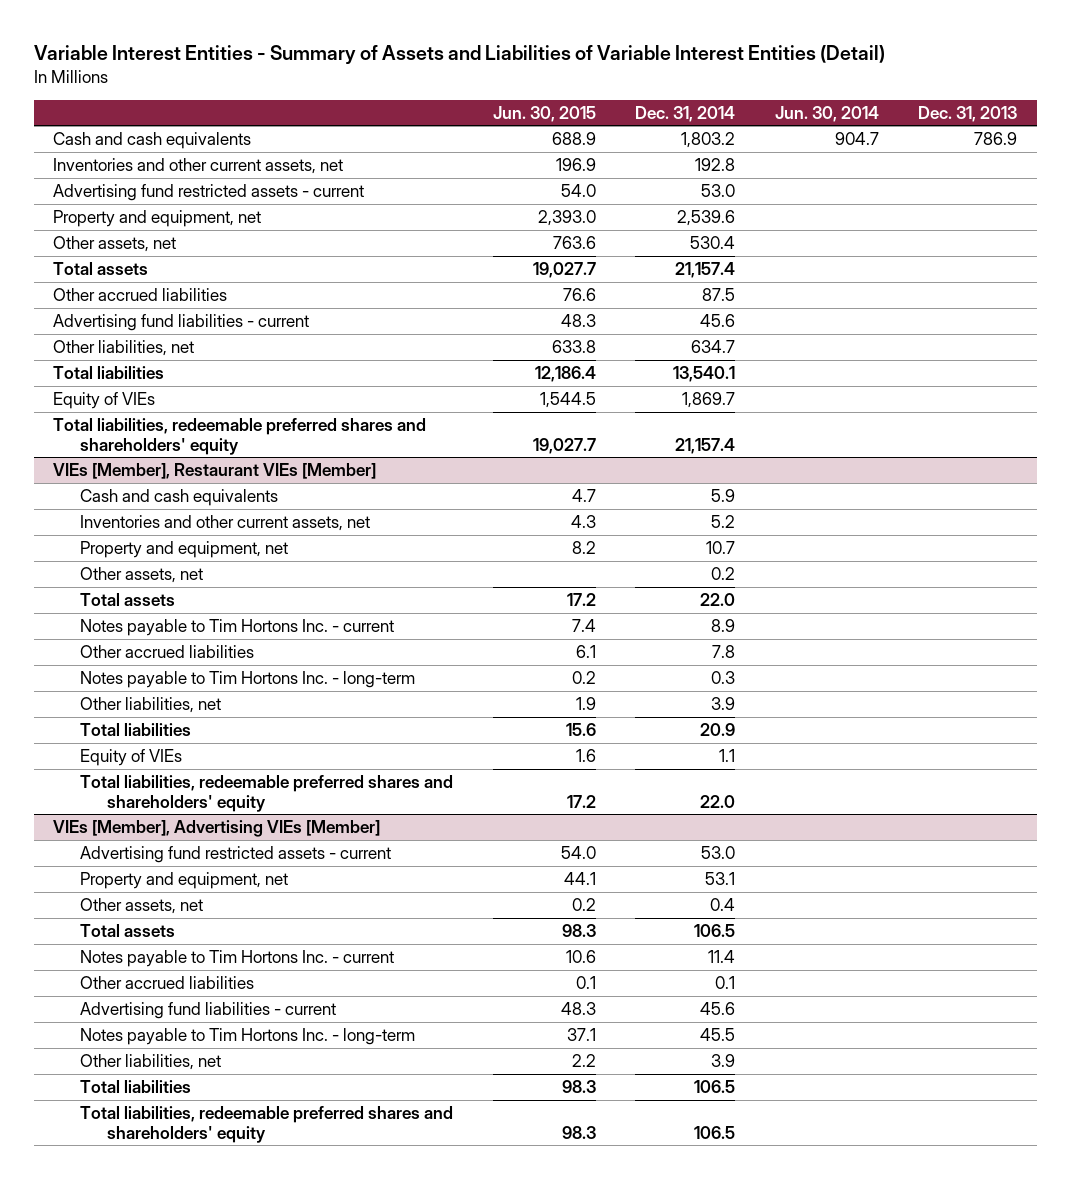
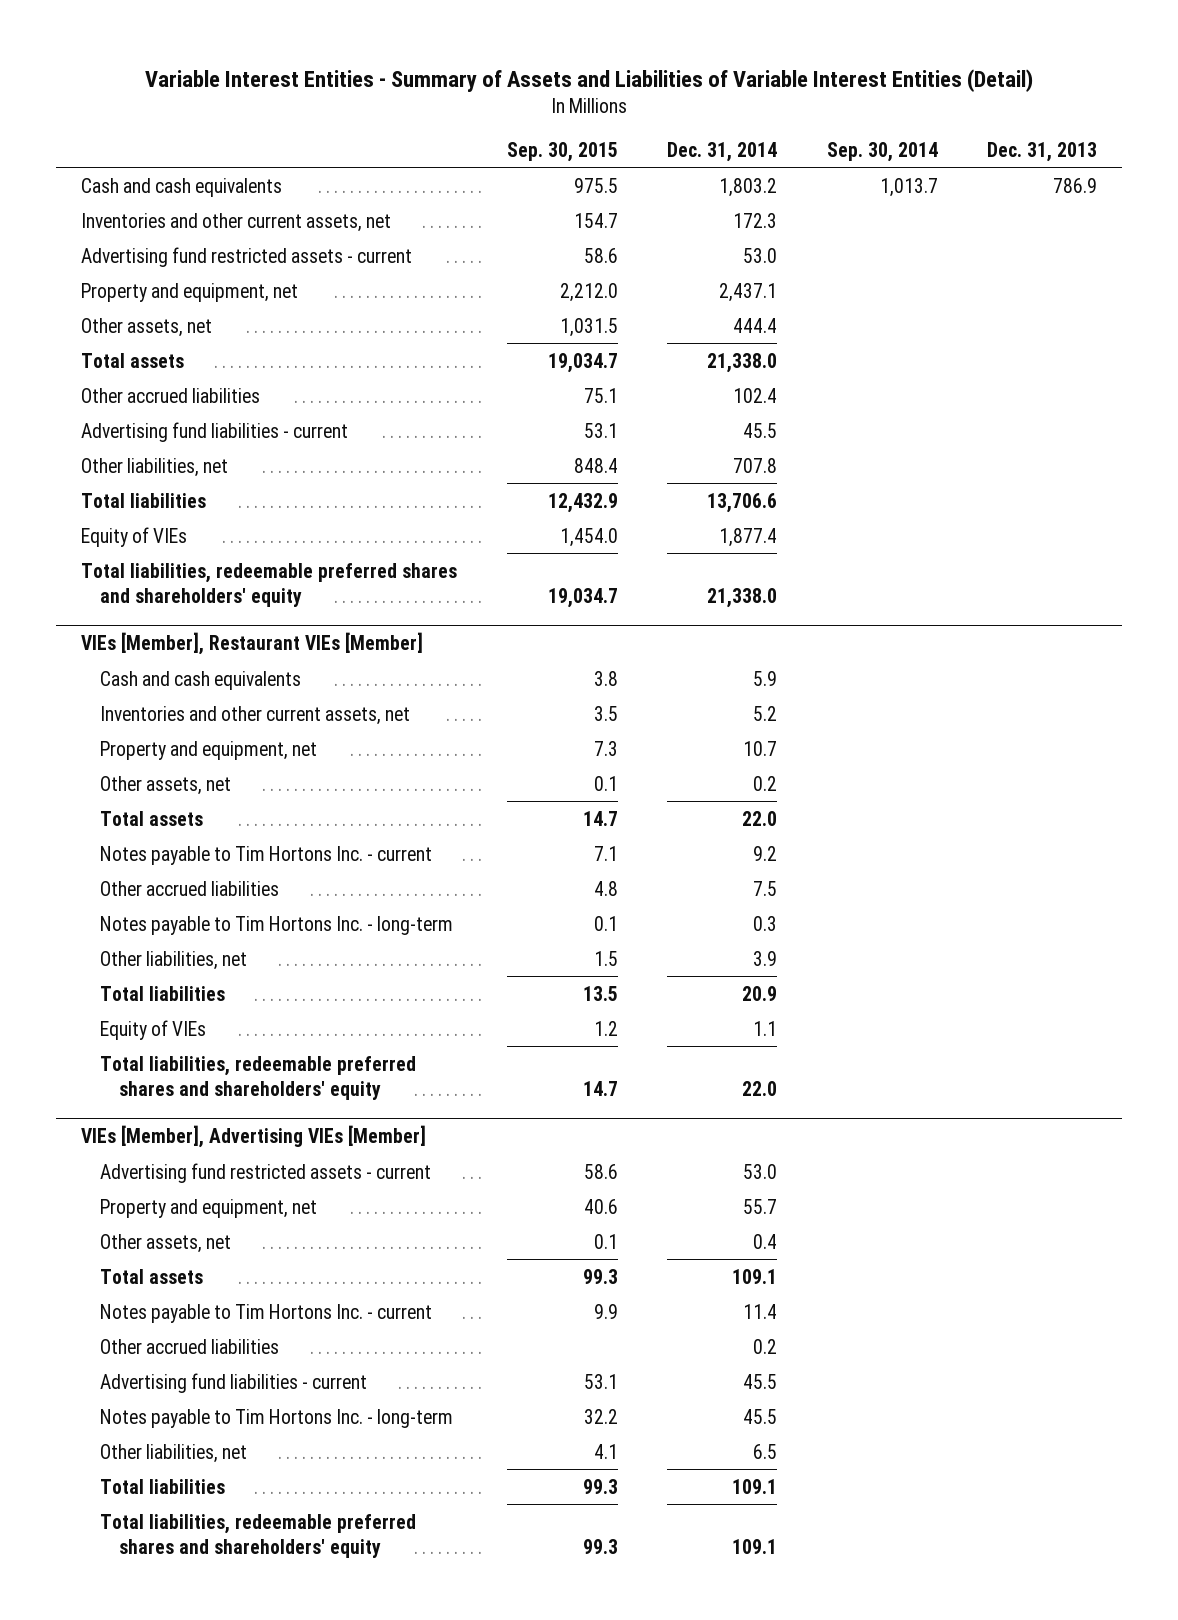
- | Jun. 30, 2015 | Dec. 31, 2014 | Jun. 30, 2014 | Dec. 31, 2013
+ | Sep. 30, 2015 | Dec. 31, 2014 | Sep. 30, 2014 | Dec. 31, 2013
- Inventories and other current assets, net | 196.9 | 192.8 | |
+ Inventories and other current assets, net | 154.7 | 172.3 | |
- Property and equipment, net | 2,393.0 | 2,539.6 | |
- Other assets, net | 763.6 | 530.4 | |
- Total assets | 19,027.7 | 21,157.4 | |
- Other accrued liabilities | 76.6 | 87.5 | |
- Advertising fund liabilities - current | 48.3 | 45.6 | |
- Other liabilities, net | 633.8 | 634.7 | |
- Total liabilities | 12,186.4 | 13,540.1 | |
- Equity of VIEs | 1,544.5 | 1,869.7 | |
- Total liabilities, redeemable preferred shares and shareholders' equity | 19,027.7 | 21,157.4 | |
+ Property and equipment, net | 2,212.0 | 2,437.1 | |
+ Other assets, net | 1,031.5 | 444.4 | |
+ Total assets | 19,034.7 | 21,338.0 | |
+ Other accrued liabilities | 75.1 | 102.4 | |
+ Advertising fund liabilities - current | 53.1 | 45.5 | |
+ Other liabilities, net | 848.4 | 707.8 | |
+ Total liabilities | 12,432.9 | 13,706.6 | |
+ Equity of VIEs | 1,454.0 | 1,877.4 | |
+ Total liabilities, redeemable preferred shares and shareholders' equity | 19,034.7 | 21,338.0 | |
@ VIEs [Member], Restaurant VIEs [Member]
- Notes payable to Tim Hortons Inc. - current | 7.4 | 8.9 | |
- Other accrued liabilities | 6.1 | 7.8 | |
+ Notes payable to Tim Hortons Inc. - current | 7.1 | 9.2 | |
+ Other accrued liabilities | 4.8 | 7.5 | |
@ VIEs [Member], Advertising VIEs [Member]
- Property and equipment, net | 44.1 | 53.1 | |
+ Property and equipment, net | 40.6 | 55.7 | |
- Total assets | 98.3 | 106.5 | |
+ Total assets | 99.3 | 109.1 | |
- Other accrued liabilities | 0.1 | 0.1 | |
- Advertising fund liabilities - current | 48.3 | 45.6 | |
+ Other accrued liabilities | | 0.2 | |
+ Advertising fund liabilities - current | 53.1 | 45.5 | |
- Other liabilities, net | 2.2 | 3.9 | |
- Total liabilities | 98.3 | 106.5 | |
- Total liabilities, redeemable preferred shares and shareholders' equity | 98.3 | 106.5 | |
+ Other liabilities, net | 4.1 | 6.5 | |
+ Total liabilities | 99.3 | 109.1 | |
+ Total liabilities, redeemable preferred shares and shareholders' equity | 99.3 | 109.1 | |

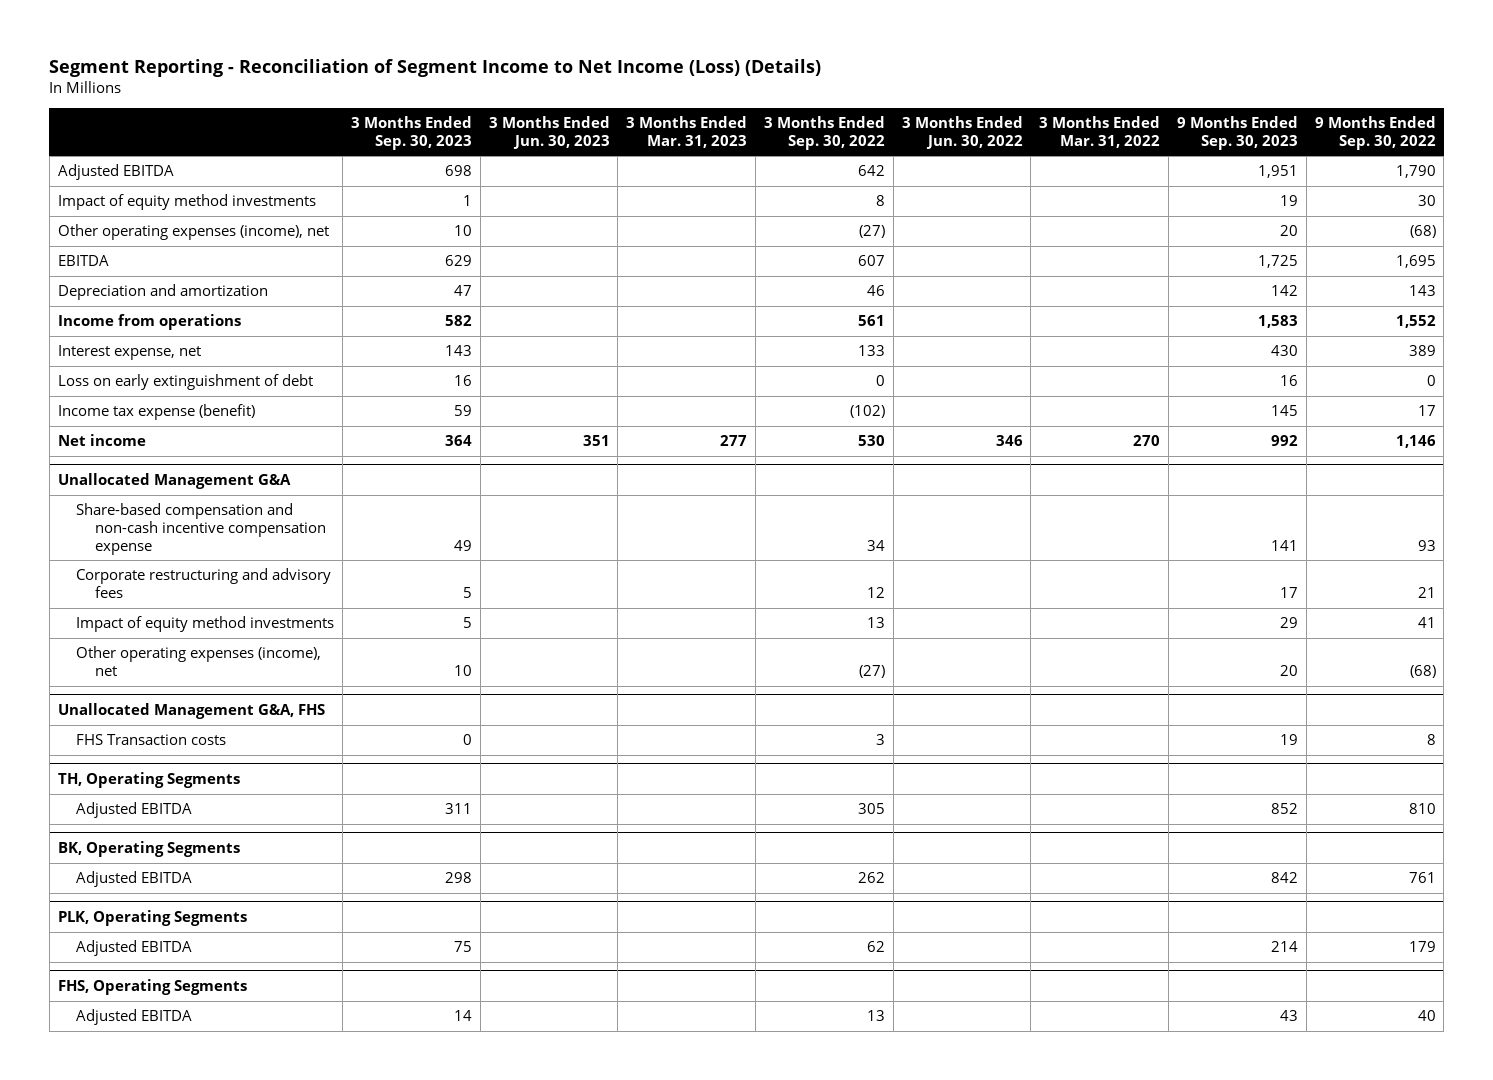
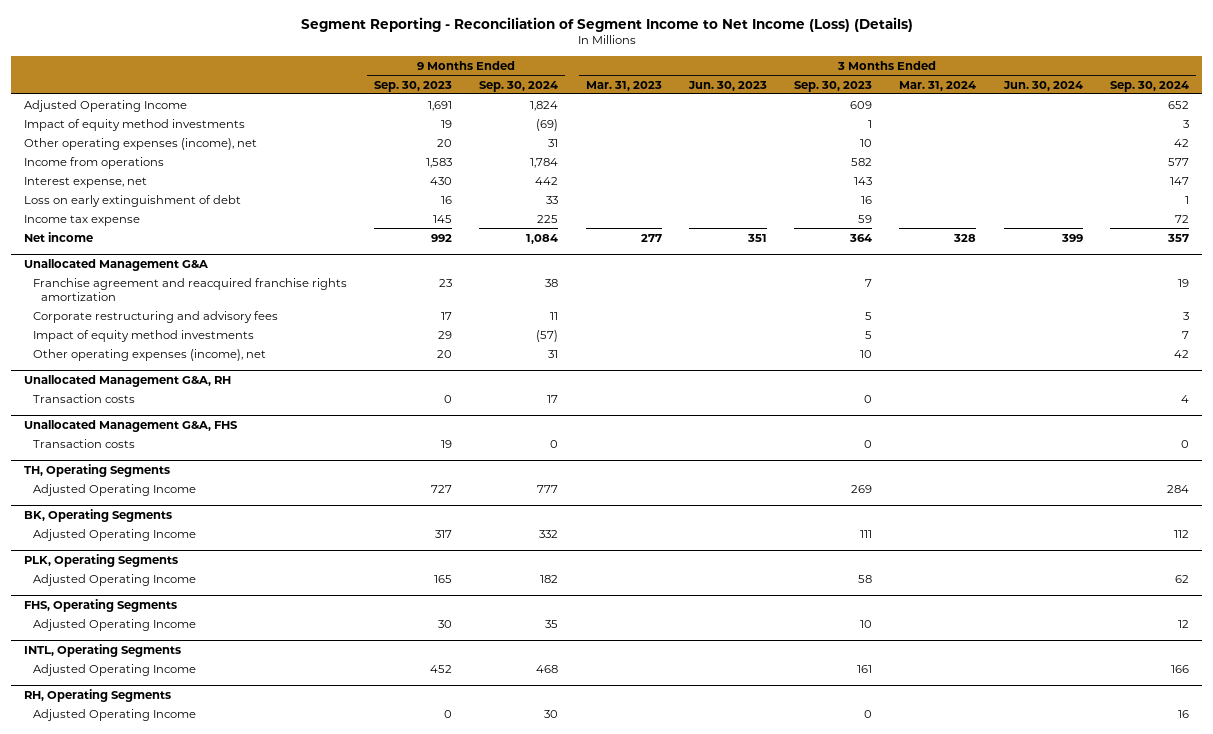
- | 3 Months Ended Sep. 30, 2023 | 3 Months Ended Jun. 30, 2023 | 3 Months Ended Mar. 31, 2023 | 3 Months Ended Sep. 30, 2022 | 3 Months Ended Jun. 30, 2022 | 3 Months Ended Mar. 31, 2022 | 9 Months Ended Sep. 30, 2023 | 9 Months Ended Sep. 30, 2022
+ | 9 Months Ended Sep. 30, 2023 | 9 Months Ended Sep. 30, 2024 | 3 Months Ended Mar. 31, 2023 | 3 Months Ended Jun. 30, 2023 | 3 Months Ended Sep. 30, 2023 | 3 Months Ended Mar. 31, 2024 | 3 Months Ended Jun. 30, 2024 | 3 Months Ended Sep. 30, 2024
- Adjusted EBITDA | 698 | | | 642 | | | 1,951 | 1,790
+ Adjusted Operating Income | 1,691 | 1,824 | | | 609 | | | 652
- EBITDA | 629 | | | 607 | | | 1,725 | 1,695
- Depreciation and amortization | 47 | | | 46 | | | 142 | 143
- Income tax expense (benefit) | 59 | | | (102) | | | 145 | 17
+ Income tax expense | 145 | 225 | | | 59 | | | 72
@ Unallocated Management G&A
- Share-based compensation and non-cash incentive compensation expense | 49 | | | 34 | | | 141 | 93
+ Franchise agreement and reacquired franchise rights amortization | 23 | 38 | | | 7 | | | 19
+ Unallocated Management G&A, RH
+ Transaction costs | 0 | 17 | | | 0 | | | 4
@ Unallocated Management G&A, FHS
- FHS Transaction costs | 0 | | | 3 | | | 19 | 8
+ Transaction costs | 19 | 0 | | | 0 | | | 0
@ TH, Operating Segments
- Adjusted EBITDA | 311 | | | 305 | | | 852 | 810
+ Adjusted Operating Income | 727 | 777 | | | 269 | | | 284
@ BK, Operating Segments
- Adjusted EBITDA | 298 | | | 262 | | | 842 | 761
+ Adjusted Operating Income | 317 | 332 | | | 111 | | | 112
@ PLK, Operating Segments
- Adjusted EBITDA | 75 | | | 62 | | | 214 | 179
+ Adjusted Operating Income | 165 | 182 | | | 58 | | | 62
@ FHS, Operating Segments
- Adjusted EBITDA | 14 | | | 13 | | | 43 | 40
+ Adjusted Operating Income | 30 | 35 | | | 10 | | | 12
+ INTL, Operating Segments
+ Adjusted Operating Income | 452 | 468 | | | 161 | | | 166
+ RH, Operating Segments
+ Adjusted Operating Income | 0 | 30 | | | 0 | | | 16

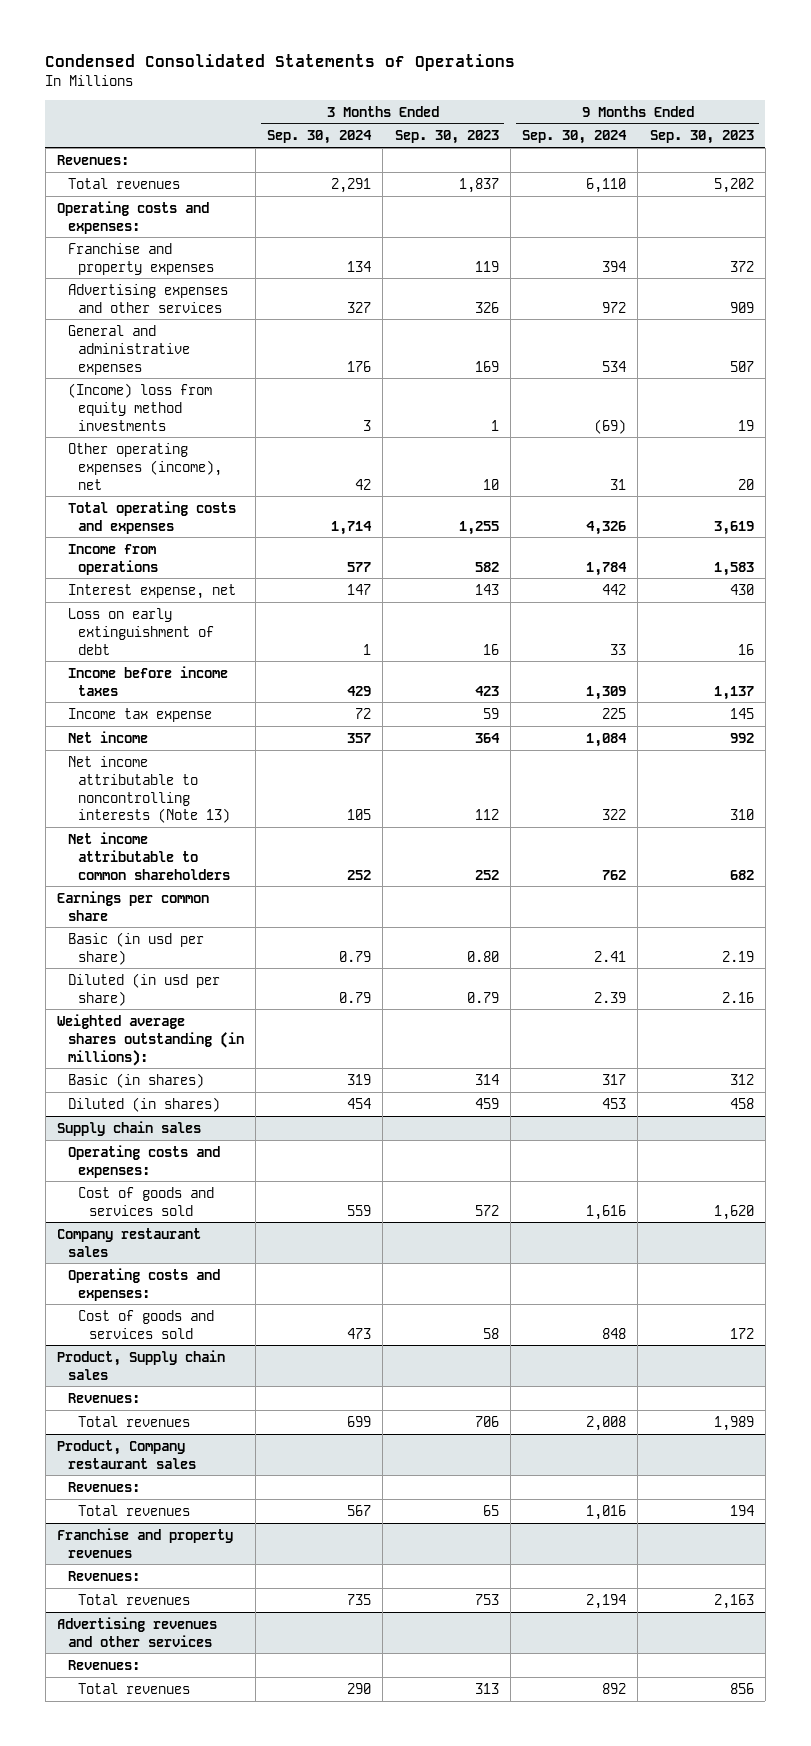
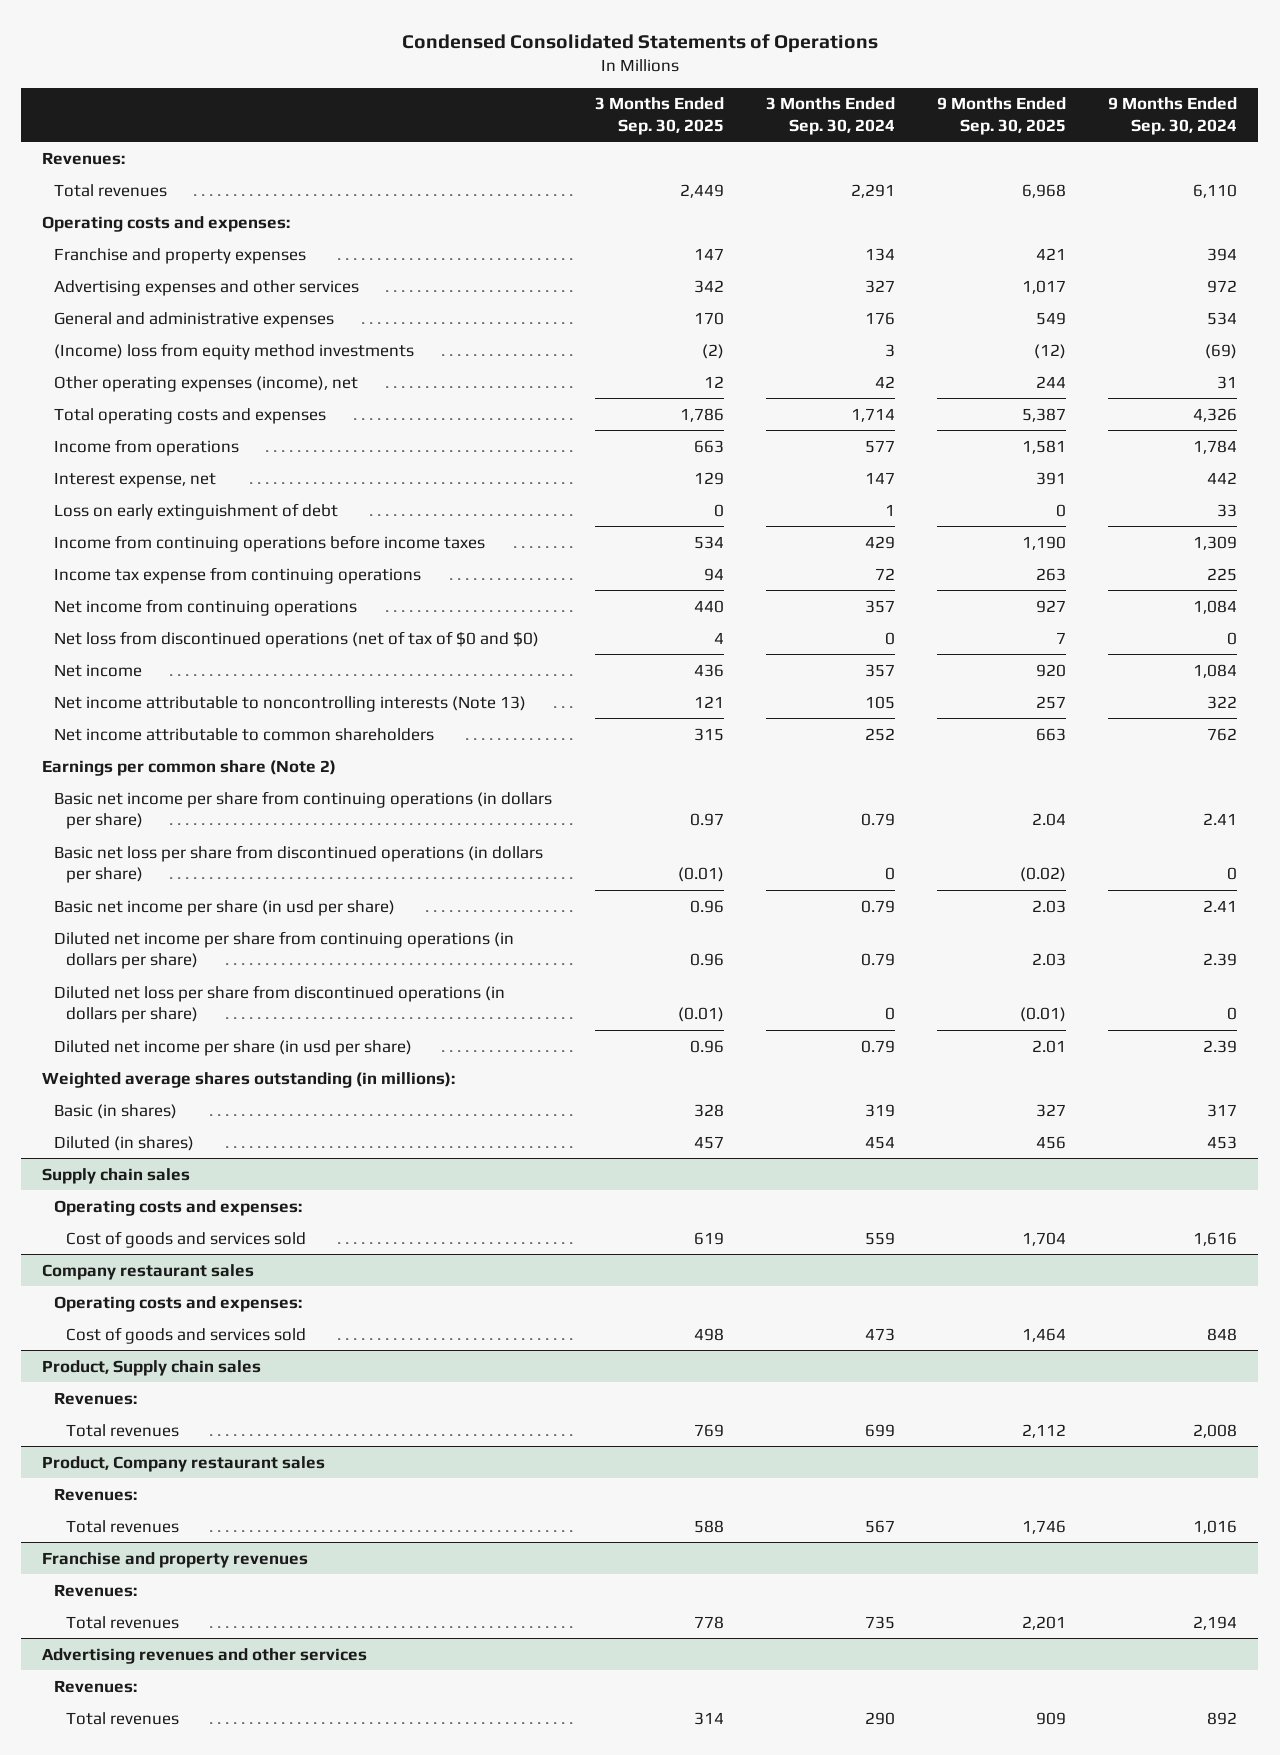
- | 3 Months Ended Sep. 30, 2024 | 3 Months Ended Sep. 30, 2023 | 9 Months Ended Sep. 30, 2024 | 9 Months Ended Sep. 30, 2023
+ | 3 Months Ended Sep. 30, 2025 | 3 Months Ended Sep. 30, 2024 | 9 Months Ended Sep. 30, 2025 | 9 Months Ended Sep. 30, 2024
- Income before income taxes | 429 | 423 | 1,309 | 1,137
- Income tax expense | 72 | 59 | 225 | 145
+ Income from continuing operations before income taxes | 534 | 429 | 1,190 | 1,309
+ Income tax expense from continuing operations | 94 | 72 | 263 | 225
+ Net income from continuing operations | 440 | 357 | 927 | 1,084
+ Net loss from discontinued operations (net of tax of $0 and $0) | 4 | 0 | 7 | 0
- Earnings per common share
- Basic (in usd per share) | 0.79 | 0.80 | 2.41 | 2.19
- Diluted (in usd per share) | 0.79 | 0.79 | 2.39 | 2.16
+ Earnings per common share (Note 2)
+ Basic net income per share from continuing operations (in dollars per share) | 0.97 | 0.79 | 2.04 | 2.41
+ Basic net loss per share from discontinued operations (in dollars per share) | (0.01) | 0 | (0.02) | 0
+ Basic net income per share (in usd per share) | 0.96 | 0.79 | 2.03 | 2.41
+ Diluted net income per share from continuing operations (in dollars per share) | 0.96 | 0.79 | 2.03 | 2.39
+ Diluted net loss per share from discontinued operations (in dollars per share) | (0.01) | 0 | (0.01) | 0
+ Diluted net income per share (in usd per share) | 0.96 | 0.79 | 2.01 | 2.39

